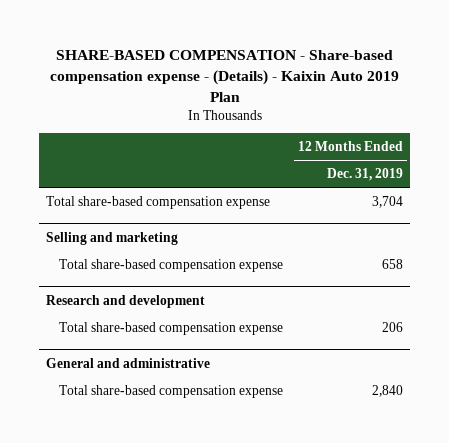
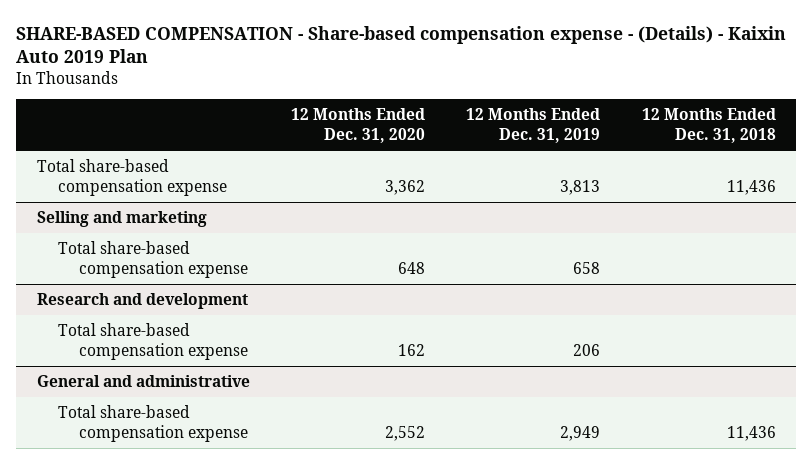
- | 12 Months Ended Dec. 31, 2019
+ | 12 Months Ended Dec. 31, 2020 | 12 Months Ended Dec. 31, 2019 | 12 Months Ended Dec. 31, 2018
- Total share-based compensation expense | 3,704
+ Total share-based compensation expense | 3,362 | 3,813 | 11,436
@ General and administrative
- Total share-based compensation expense | 2,840
+ Total share-based compensation expense | 2,552 | 2,949 | 11,436

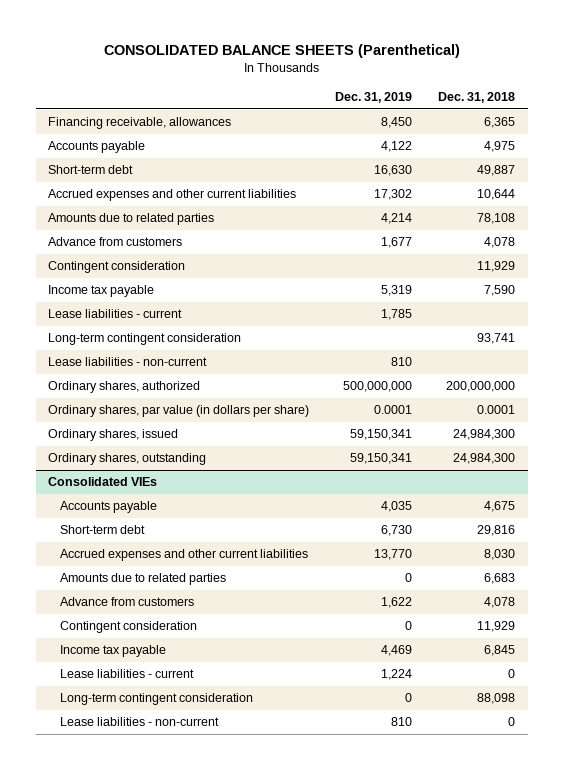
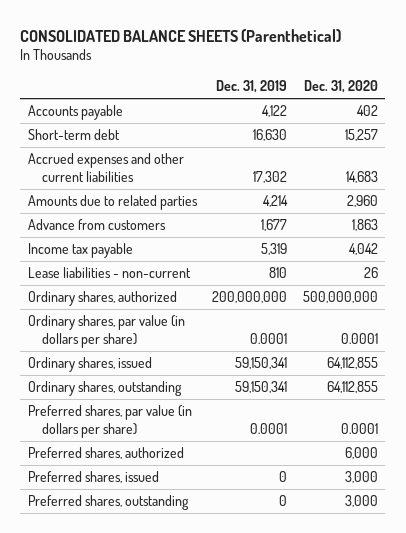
- | Dec. 31, 2019 | Dec. 31, 2018
+ | Dec. 31, 2019 | Dec. 31, 2020
- Financing receivable, allowances | 8,450 | 6,365
- Contingent consideration | | 11,929
- Lease liabilities - current | 1,785 |
- Long-term contingent consideration | | 93,741
- Ordinary shares, authorized | 500,000,000 | 200,000,000
+ Ordinary shares, authorized | 200,000,000 | 500,000,000
- Consolidated VIEs
- Accounts payable | 4,035 | 4,675
- Short-term debt | 6,730 | 29,816
- Accrued expenses and other current liabilities | 13,770 | 8,030
- Amounts due to related parties | 0 | 6,683
- Advance from customers | 1,622 | 4,078
- Contingent consideration | 0 | 11,929
- Income tax payable | 4,469 | 6,845
- Lease liabilities - current | 1,224 | 0
- Long-term contingent consideration | 0 | 88,098
- Lease liabilities - non-current | 810 | 0
+ Preferred shares, par value (in dollars per share) | 0.0001 | 0.0001
+ Preferred shares, authorized | | 6,000
+ Preferred shares, issued | 0 | 3,000
+ Preferred shares, outstanding | 0 | 3,000

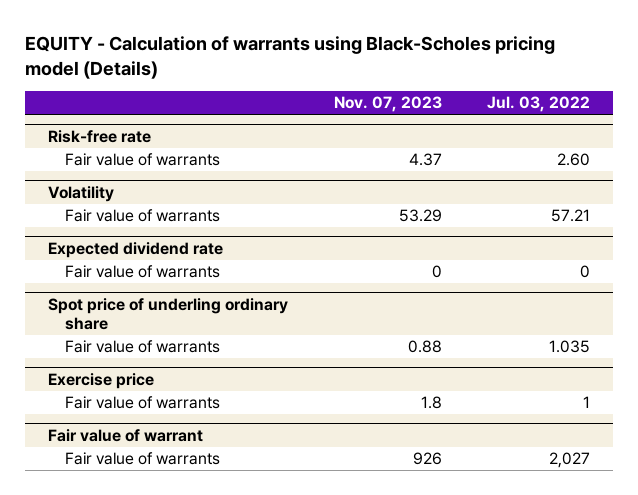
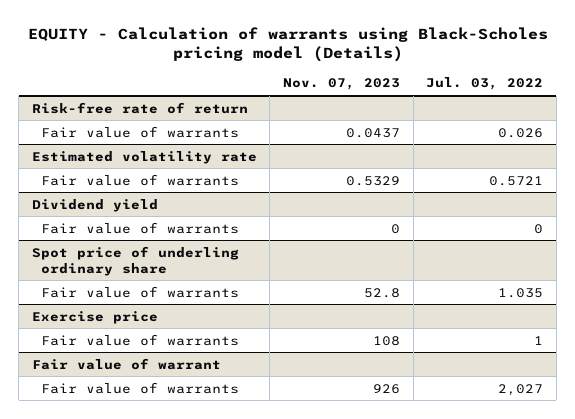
- Risk-free rate
- Fair value of warrants | 4.37 | 2.60
- Volatility
- Fair value of warrants | 53.29 | 57.21
- Expected dividend rate
+ Risk-free rate of return
+ Fair value of warrants | 0.0437 | 0.026
+ Estimated volatility rate
+ Fair value of warrants | 0.5329 | 0.5721
+ Dividend yield
@ Spot price of underling ordinary share
- Fair value of warrants | 0.88 | 1.035
+ Fair value of warrants | 52.8 | 1.035
@ Exercise price
- Fair value of warrants | 1.8 | 1
+ Fair value of warrants | 108 | 1

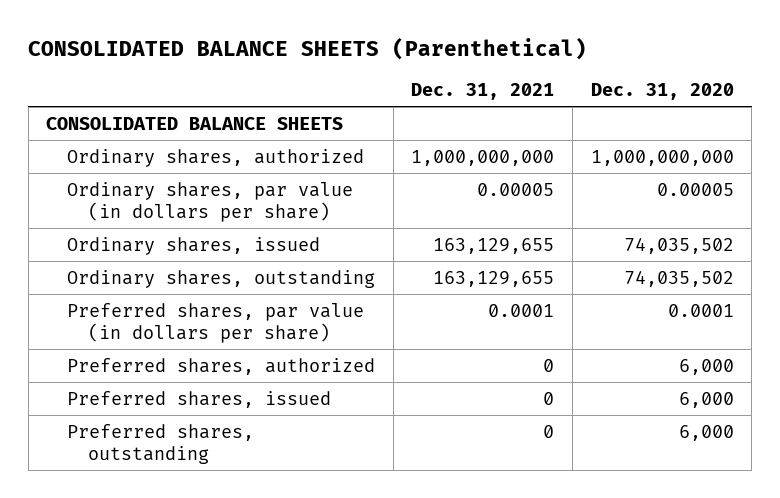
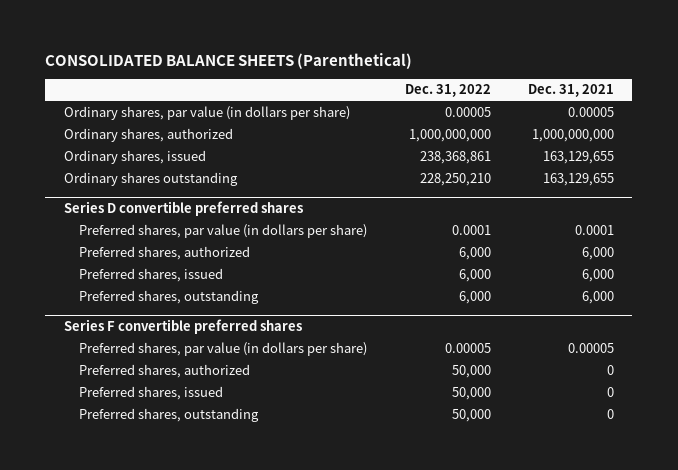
- | Dec. 31, 2021 | Dec. 31, 2020
+ | Dec. 31, 2022 | Dec. 31, 2021
- CONSOLIDATED BALANCE SHEETS
moved down: Ordinary shares, authorized | 1,000,000,000 | 1,000,000,000
- Ordinary shares, outstanding | 163,129,655 | 74,035,502
+ Ordinary shares outstanding | 228,250,210 | 163,129,655
+ Series D convertible preferred shares
+ Preferred shares, authorized | 6,000 | 6,000
+ Preferred shares, issued | 6,000 | 6,000
+ Preferred shares, outstanding | 6,000 | 6,000
+ Series F convertible preferred shares
+ Preferred shares, par value (in dollars per share) | 0.00005 | 0.00005

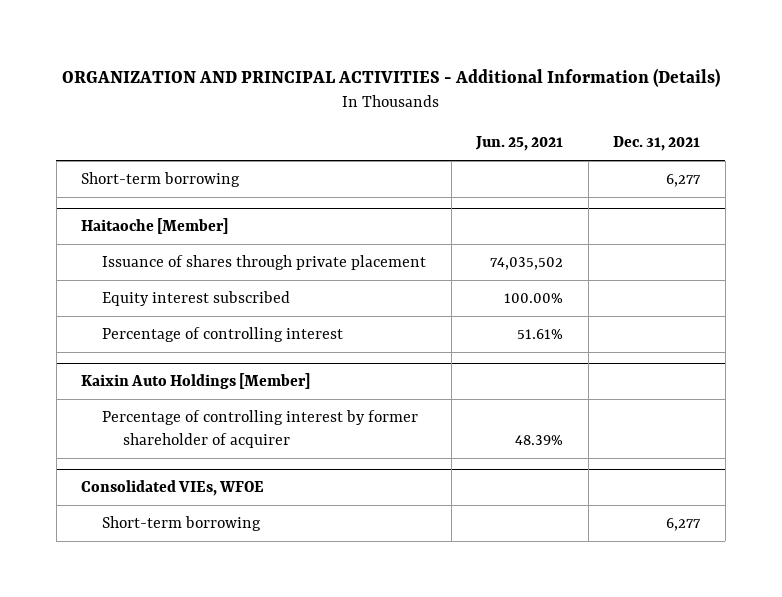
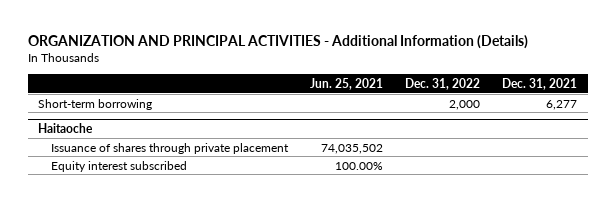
- | Jun. 25, 2021 | Dec. 31, 2021
+ | Jun. 25, 2021 | Dec. 31, 2022 | Dec. 31, 2021
- Haitaoche [Member]
+ Haitaoche
- Percentage of controlling interest | 51.61% |
- Kaixin Auto Holdings [Member]
- Percentage of controlling interest by former shareholder of acquirer | 48.39% |
- Consolidated VIEs, WFOE
- Short-term borrowing | | 6,277

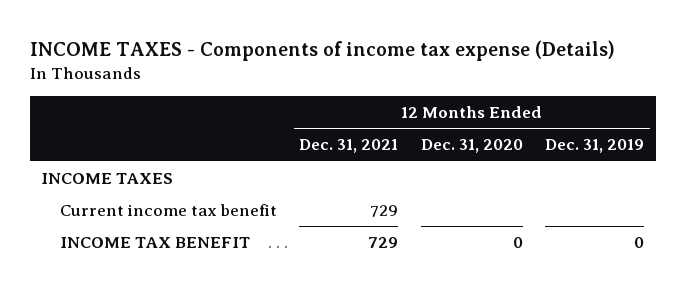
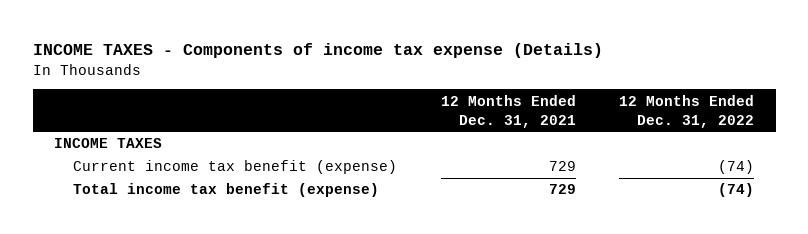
- | 12 Months Ended Dec. 31, 2021 | 12 Months Ended Dec. 31, 2020 | 12 Months Ended Dec. 31, 2019
+ | 12 Months Ended Dec. 31, 2021 | 12 Months Ended Dec. 31, 2022
- Current income tax benefit | 729 | |
- INCOME TAX BENEFIT | 729 | 0 | 0
+ Current income tax benefit (expense) | 729 | (74)
+ Total income tax benefit (expense) | 729 | (74)

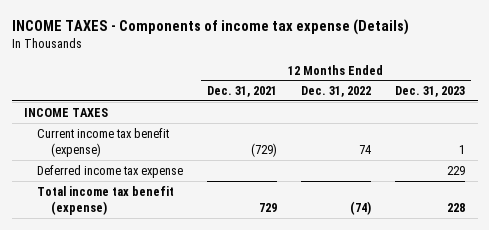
- | 12 Months Ended Dec. 31, 2021 | 12 Months Ended Dec. 31, 2022
+ | 12 Months Ended Dec. 31, 2021 | 12 Months Ended Dec. 31, 2022 | 12 Months Ended Dec. 31, 2023
- Current income tax benefit (expense) | 729 | (74)
+ Current income tax benefit (expense) | (729) | 74 | 1
+ Deferred income tax expense | | | 229

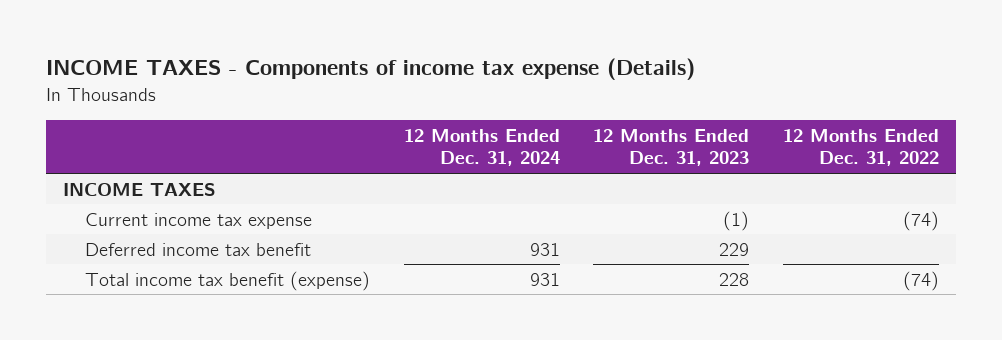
- | 12 Months Ended Dec. 31, 2021 | 12 Months Ended Dec. 31, 2022 | 12 Months Ended Dec. 31, 2023
+ | 12 Months Ended Dec. 31, 2024 | 12 Months Ended Dec. 31, 2023 | 12 Months Ended Dec. 31, 2022
- Current income tax benefit (expense) | (729) | 74 | 1
- Deferred income tax expense | | | 229
+ Current income tax expense | | (1) | (74)
+ Deferred income tax benefit | 931 | 229 |

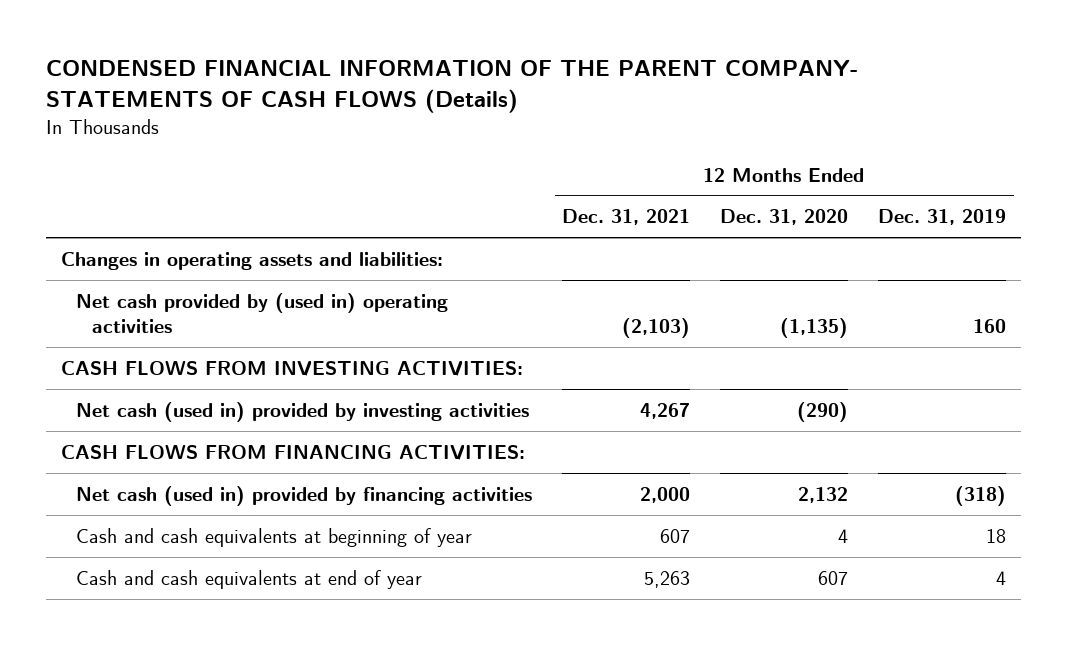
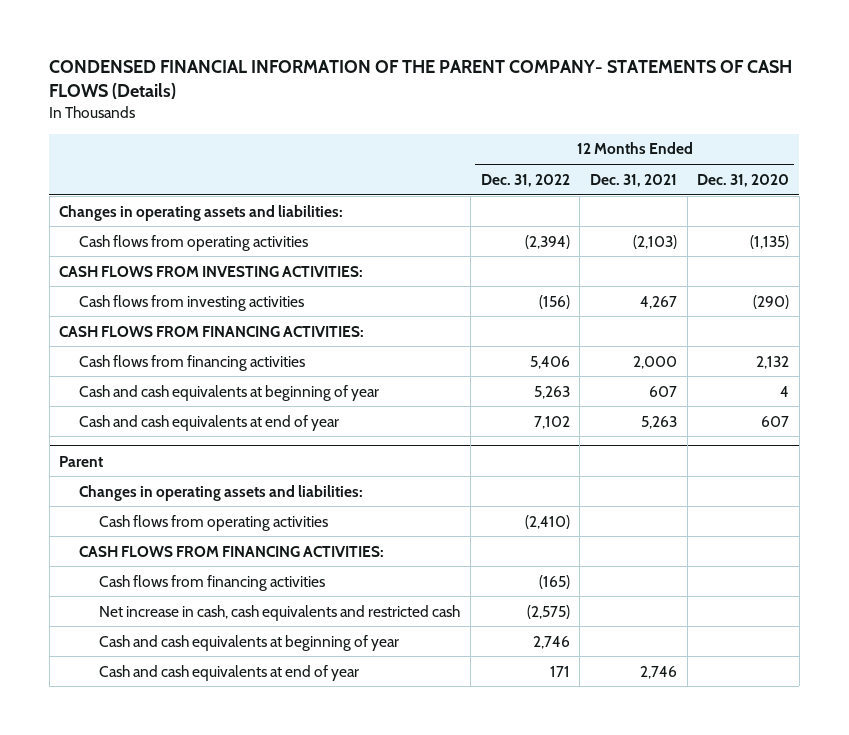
- | 12 Months Ended Dec. 31, 2021 | 12 Months Ended Dec. 31, 2020 | 12 Months Ended Dec. 31, 2019
+ | 12 Months Ended Dec. 31, 2022 | 12 Months Ended Dec. 31, 2021 | 12 Months Ended Dec. 31, 2020
- Net cash provided by (used in) operating activities | (2,103) | (1,135) | 160
+ Cash flows from operating activities | (2,394) | (2,103) | (1,135)
- Net cash (used in) provided by investing activities | 4,267 | (290) |
+ Cash flows from investing activities | (156) | 4,267 | (290)
- Net cash (used in) provided by financing activities | 2,000 | 2,132 | (318)
+ Cash flows from financing activities | 5,406 | 2,000 | 2,132
+ Parent
+ Changes in operating assets and liabilities:
+ Cash flows from operating activities | (2,410) | |
+ CASH FLOWS FROM FINANCING ACTIVITIES:
+ Cash flows from financing activities | (165) | |
+ Net increase in cash, cash equivalents and restricted cash | (2,575) | |
+ Cash and cash equivalents at beginning of year | 2,746 | |
+ Cash and cash equivalents at end of year | 171 | 2,746 |

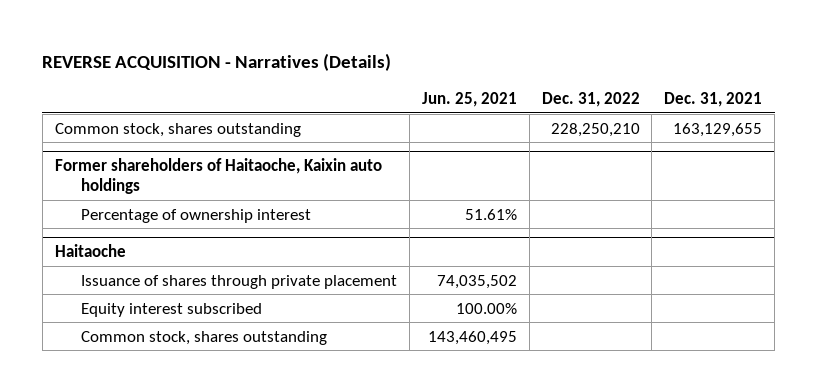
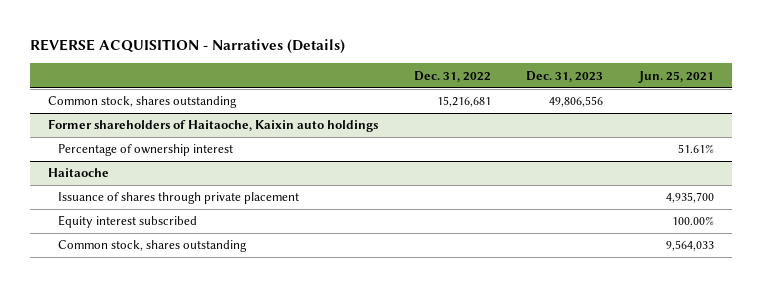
- | Jun. 25, 2021 | Dec. 31, 2022 | Dec. 31, 2021
+ | Dec. 31, 2022 | Dec. 31, 2023 | Jun. 25, 2021
- Common stock, shares outstanding | | 228,250,210 | 163,129,655
+ Common stock, shares outstanding | 15,216,681 | 49,806,556 |
@ Haitaoche
- Issuance of shares through private placement | 74,035,502 | |
+ Issuance of shares through private placement | | | 4,935,700
- Common stock, shares outstanding | 143,460,495 | |
+ Common stock, shares outstanding | | | 9,564,033

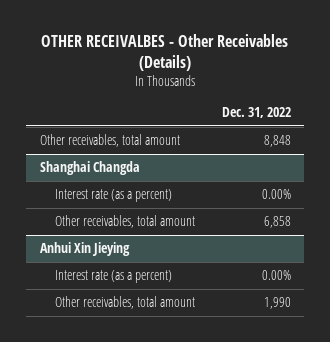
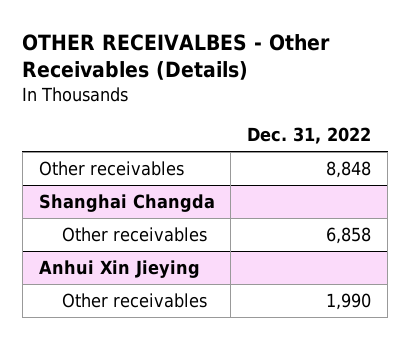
- Other receivables, total amount | 8,848
+ Other receivables | 8,848
@ Shanghai Changda
- Interest rate (as a percent) | 0.00%
- Other receivables, total amount | 6,858
+ Other receivables | 6,858
@ Anhui Xin Jieying
- Interest rate (as a percent) | 0.00%
- Other receivables, total amount | 1,990
+ Other receivables | 1,990

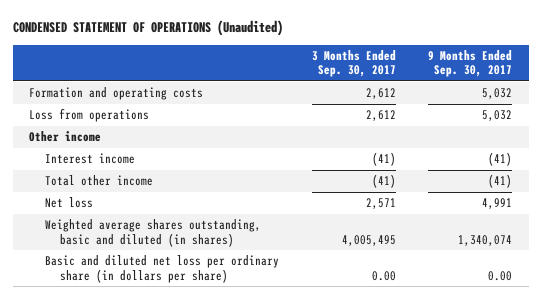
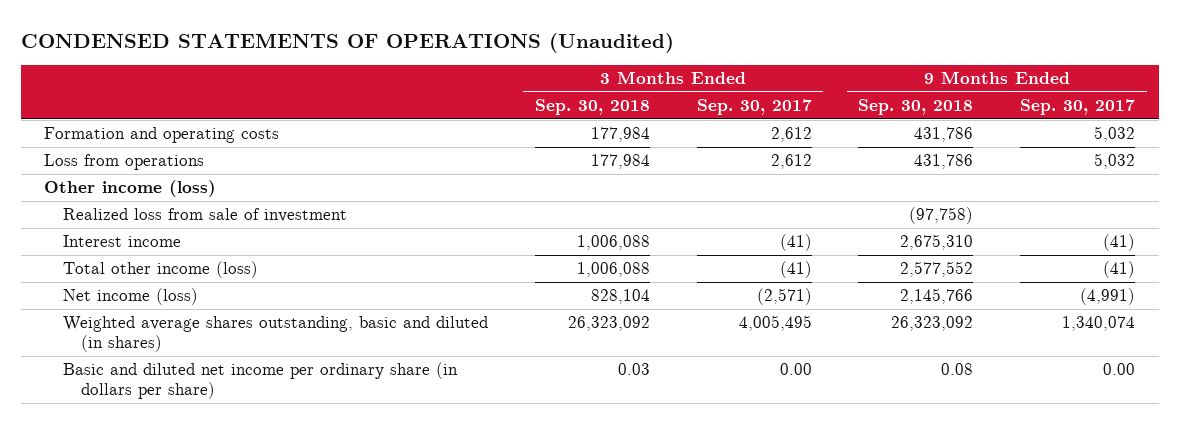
- CONDENSED STATEMENT OF OPERATIONS (Unaudited)
+ CONDENSED STATEMENTS OF OPERATIONS (Unaudited)
- | 3 Months Ended Sep. 30, 2017 | 9 Months Ended Sep. 30, 2017
+ | 3 Months Ended Sep. 30, 2018 | 3 Months Ended Sep. 30, 2017 | 9 Months Ended Sep. 30, 2018 | 9 Months Ended Sep. 30, 2017
- Other income
+ Other income (loss)
+ Realized loss from sale of investment | | | (97,758) |
- Total other income | (41) | (41)
- Net loss | 2,571 | 4,991
+ Total other income (loss) | 1,006,088 | (41) | 2,577,552 | (41)
+ Net income (loss) | 828,104 | (2,571) | 2,145,766 | (4,991)
- Basic and diluted net loss per ordinary share (in dollars per share) | 0.00 | 0.00
+ Basic and diluted net income per ordinary share (in dollars per share) | 0.03 | 0.00 | 0.08 | 0.00

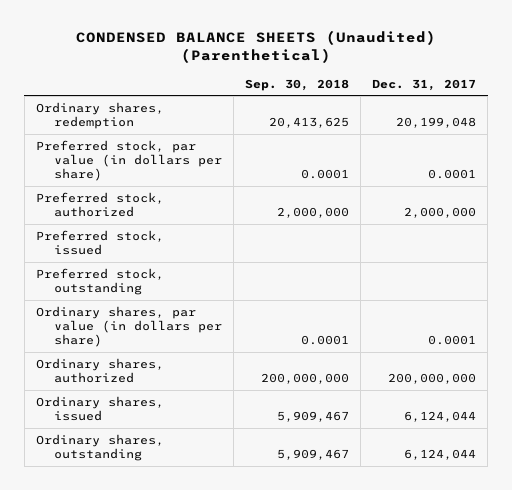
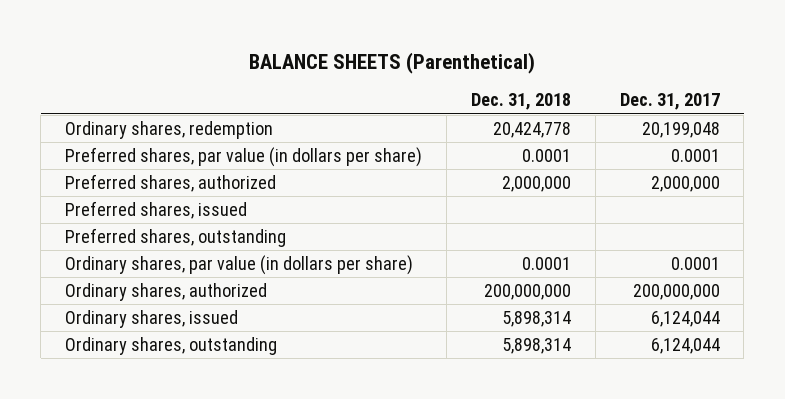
- CONDENSED BALANCE SHEETS (Unaudited) (Parenthetical)
+ BALANCE SHEETS (Parenthetical)
- | Sep. 30, 2018 | Dec. 31, 2017
+ | Dec. 31, 2018 | Dec. 31, 2017
- Preferred stock, par value (in dollars per share) | 0.0001 | 0.0001
- Preferred stock, authorized | 2,000,000 | 2,000,000
- Preferred stock, issued
- Preferred stock, outstanding
+ Preferred shares, par value (in dollars per share) | 0.0001 | 0.0001
+ Preferred shares, authorized | 2,000,000 | 2,000,000
+ Preferred shares, issued
+ Preferred shares, outstanding

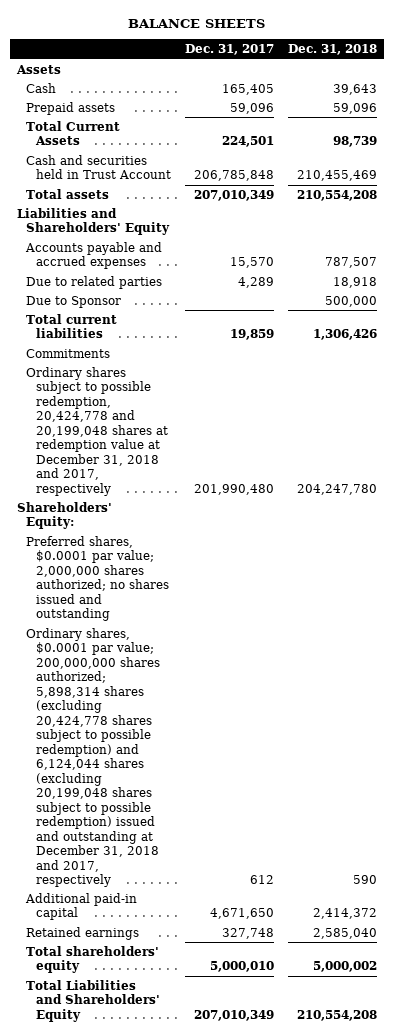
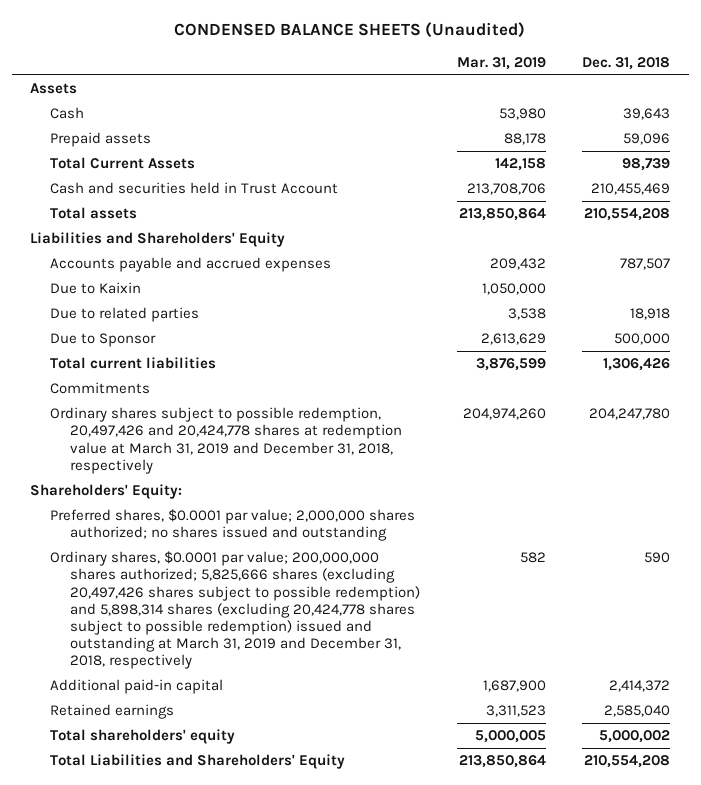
- BALANCE SHEETS
+ CONDENSED BALANCE SHEETS (Unaudited)
- | Dec. 31, 2017 | Dec. 31, 2018
+ | Mar. 31, 2019 | Dec. 31, 2018
+ Due to Kaixin | 1,050,000 |
- Ordinary shares subject to possible redemption, 20,424,778 and 20,199,048 shares at redemption value at December 31, 2018 and 2017, respectively | 201,990,480 | 204,247,780
+ Ordinary shares subject to possible redemption, 20,497,426 and 20,424,778 shares at redemption value at March 31, 2019 and December 31, 2018, respectively | 204,974,260 | 204,247,780
- Ordinary shares, $0.0001 par value; 200,000,000 shares authorized; 5,898,314 shares (excluding 20,424,778 shares subject to possible redemption) and 6,124,044 shares (excluding 20,199,048 shares subject to possible redemption) issued and outstanding at December 31, 2018 and 2017, respectively | 612 | 590
+ Ordinary shares, $0.0001 par value; 200,000,000 shares authorized; 5,825,666 shares (excluding 20,497,426 shares subject to possible redemption) and 5,898,314 shares (excluding 20,424,778 shares subject to possible redemption) issued and outstanding at March 31, 2019 and December 31, 2018, respectively | 582 | 590

